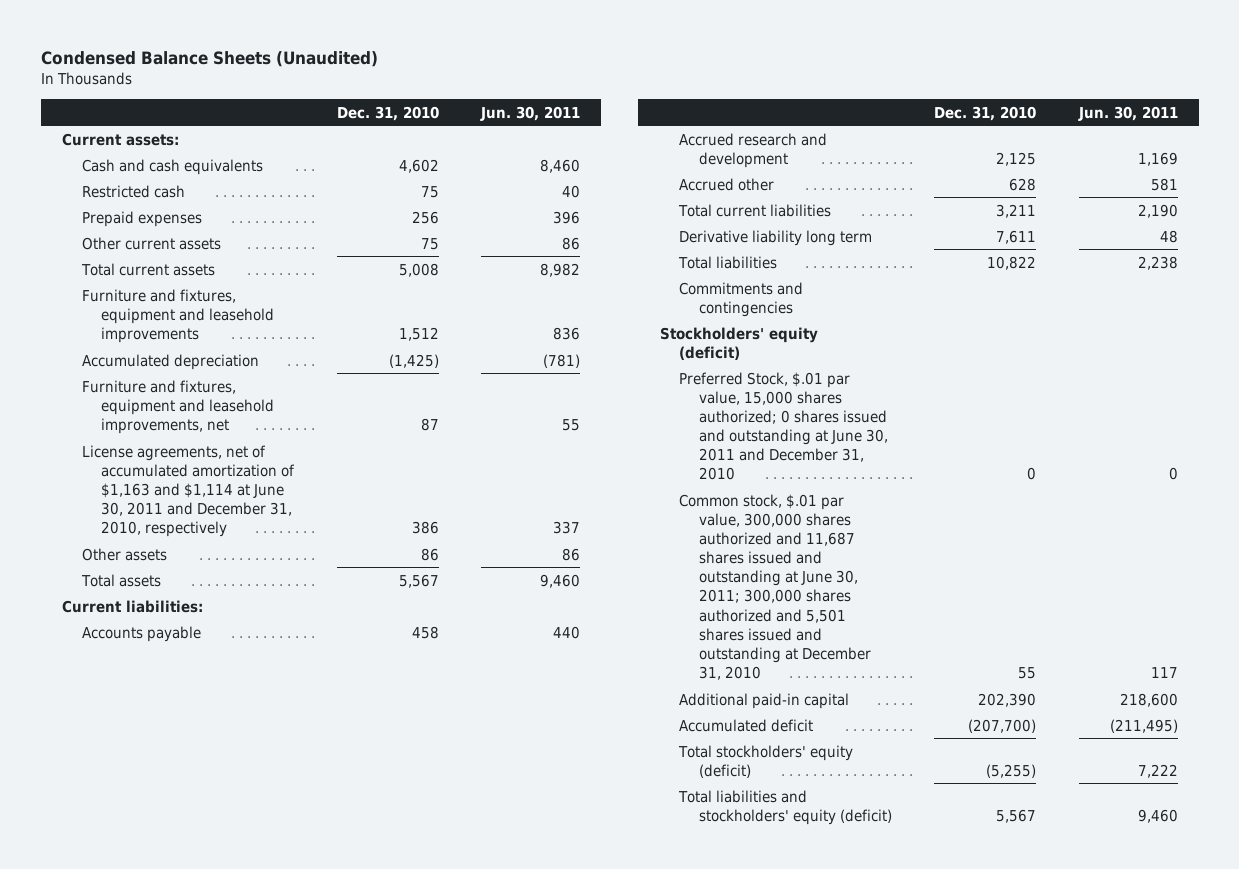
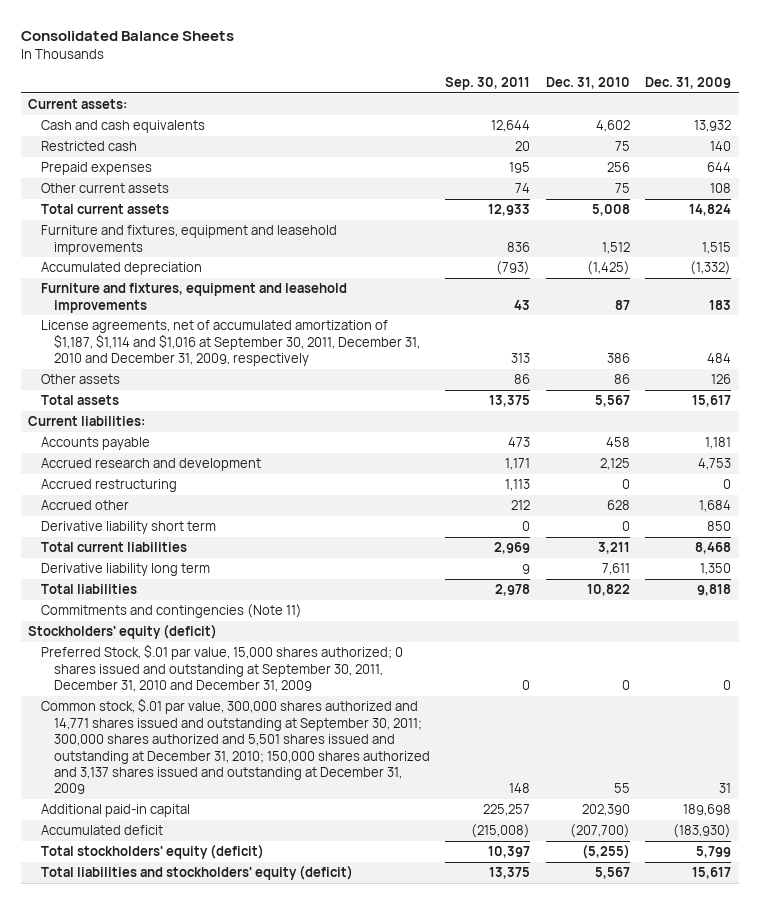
- Condensed Balance Sheets (Unaudited)
+ Consolidated Balance Sheets
- | Dec. 31, 2010 | Jun. 30, 2011
+ | Sep. 30, 2011 | Dec. 31, 2010 | Dec. 31, 2009
- Furniture and fixtures, equipment and leasehold improvements, net | 87 | 55
- License agreements, net of accumulated amortization of $1,163 and $1,114 at June 30, 2011 and December 31, 2010, respectively | 386 | 337
+ Furniture and fixtures, equipment and leasehold improvements | 43 | 87 | 183
+ License agreements, net of accumulated amortization of $1,187, $1,114 and $1,016 at September 30, 2011, December 31, 2010 and December 31, 2009, respectively | 313 | 386 | 484
+ Accrued restructuring | 1,113 | 0 | 0
+ Derivative liability short term | 0 | 0 | 850
- Commitments and contingencies
+ Commitments and contingencies (Note 11)
- Preferred Stock, $.01 par value, 15,000 shares authorized; 0 shares issued and outstanding at June 30, 2011 and December 31, 2010 | 0 | 0
- Common stock, $.01 par value, 300,000 shares authorized and 11,687 shares issued and outstanding at June 30, 2011; 300,000 shares authorized and 5,501 shares issued and outstanding at December 31, 2010 | 55 | 117
+ Preferred Stock, $.01 par value, 15,000 shares authorized; 0 shares issued and outstanding at September 30, 2011, December 31, 2010 and December 31, 2009 | 0 | 0 | 0
+ Common stock, $.01 par value, 300,000 shares authorized and 14,771 shares issued and outstanding at September 30, 2011; 300,000 shares authorized and 5,501 shares issued and outstanding at December 31, 2010; 150,000 shares authorized and 3,137 shares issued and outstanding at December 31, 2009 | 148 | 55 | 31

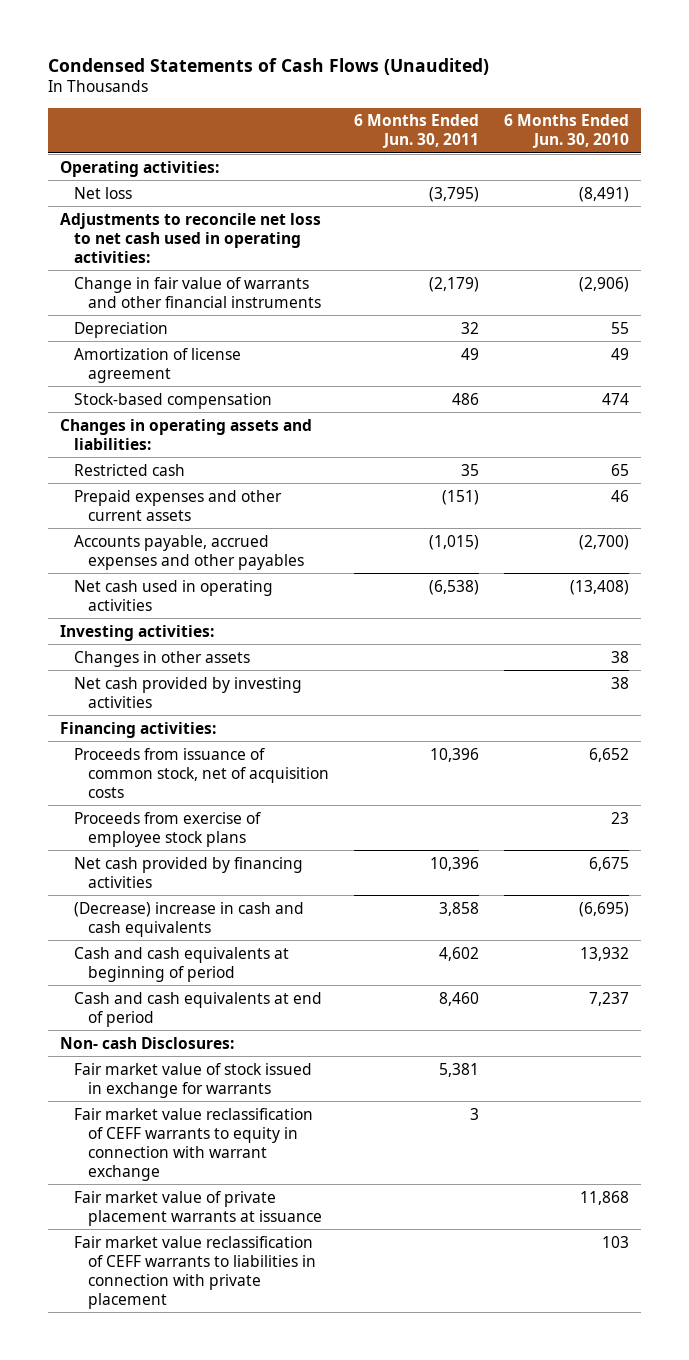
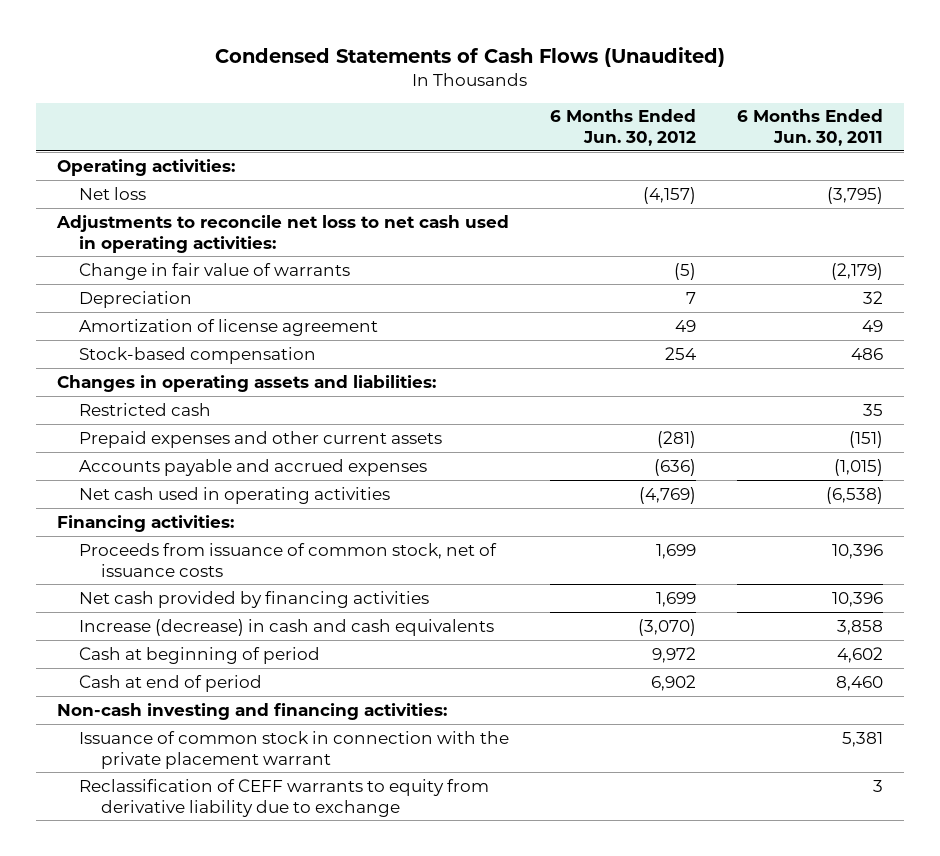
- | 6 Months Ended Jun. 30, 2011 | 6 Months Ended Jun. 30, 2010
+ | 6 Months Ended Jun. 30, 2012 | 6 Months Ended Jun. 30, 2011
- Change in fair value of warrants and other financial instruments | (2,179) | (2,906)
+ Change in fair value of warrants | (5) | (2,179)
- Accounts payable, accrued expenses and other payables | (1,015) | (2,700)
+ Accounts payable and accrued expenses | (636) | (1,015)
- Investing activities:
- Changes in other assets | | 38
- Net cash provided by investing activities | | 38
- Proceeds from issuance of common stock, net of acquisition costs | 10,396 | 6,652
- Proceeds from exercise of employee stock plans | | 23
+ Proceeds from issuance of common stock, net of issuance costs | 1,699 | 10,396
- (Decrease) increase in cash and cash equivalents | 3,858 | (6,695)
- Cash and cash equivalents at beginning of period | 4,602 | 13,932
- Cash and cash equivalents at end of period | 8,460 | 7,237
- Non- cash Disclosures:
- Fair market value of stock issued in exchange for warrants | 5,381 |
- Fair market value reclassification of CEFF warrants to equity in connection with warrant exchange | 3 |
- Fair market value of private placement warrants at issuance | | 11,868
- Fair market value reclassification of CEFF warrants to liabilities in connection with private placement | | 103
+ Increase (decrease) in cash and cash equivalents | (3,070) | 3,858
+ Cash at beginning of period | 9,972 | 4,602
+ Cash at end of period | 6,902 | 8,460
+ Non-cash investing and financing activities:
+ Issuance of common stock in connection with the private placement warrant | | 5,381
+ Reclassification of CEFF warrants to equity from derivative liability due to exchange | | 3

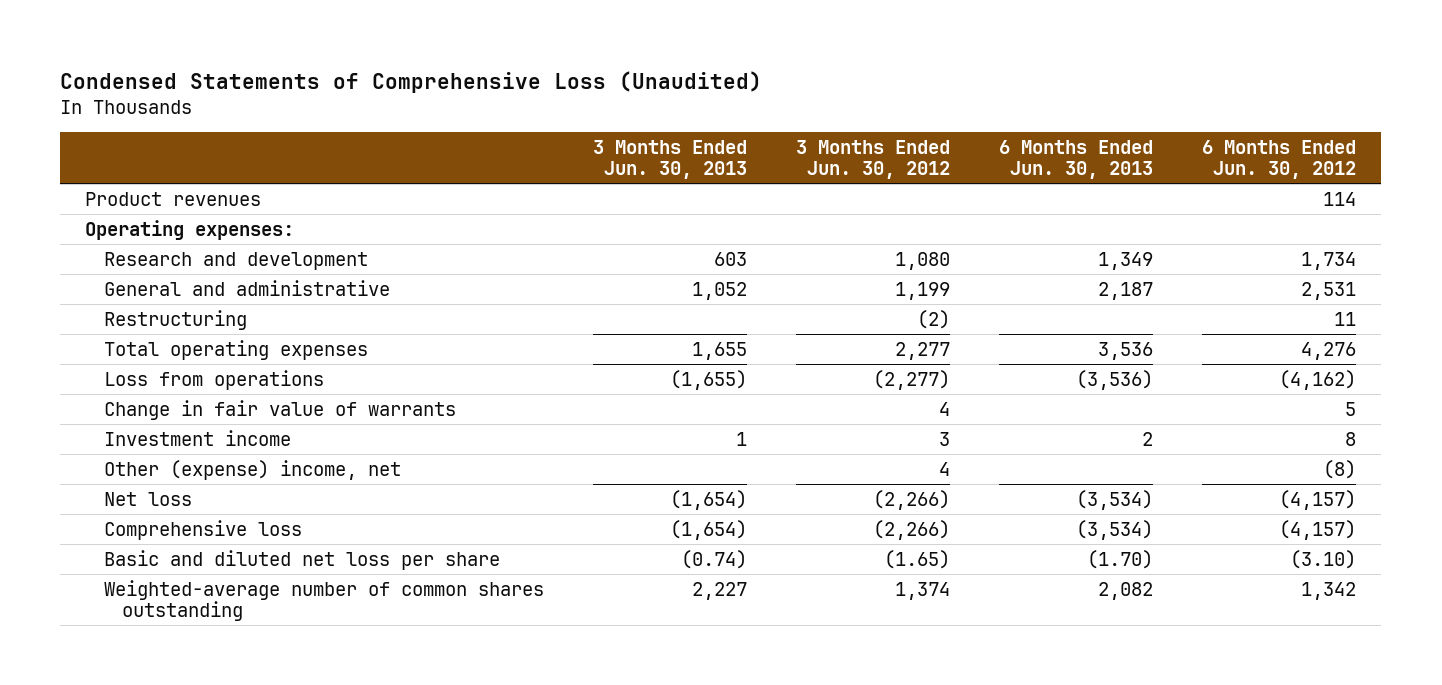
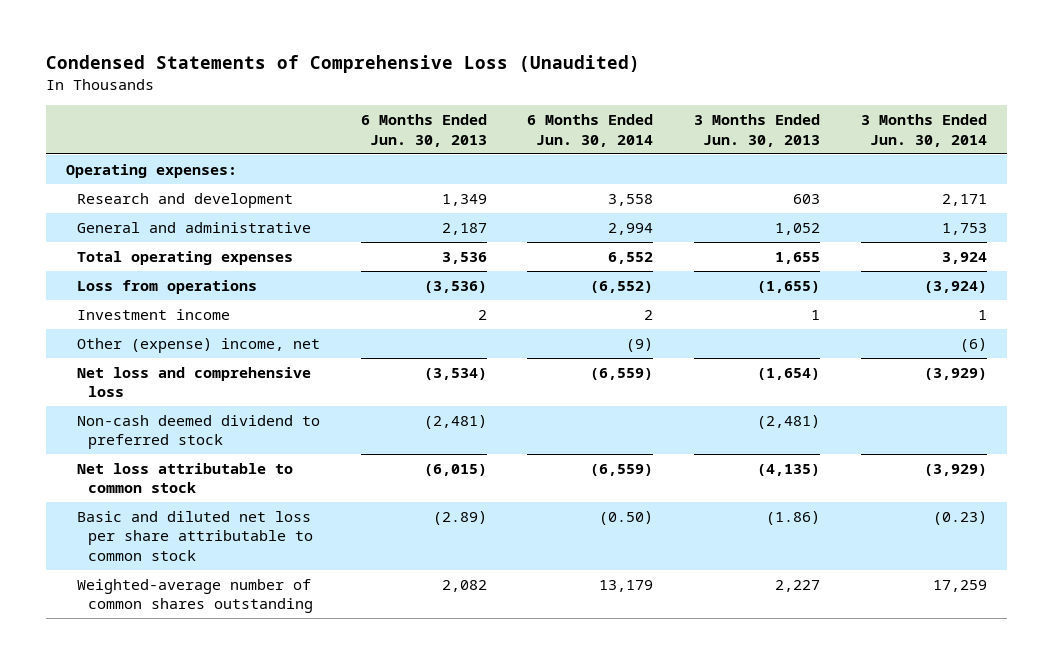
- | 3 Months Ended Jun. 30, 2013 | 3 Months Ended Jun. 30, 2012 | 6 Months Ended Jun. 30, 2013 | 6 Months Ended Jun. 30, 2012
+ | 6 Months Ended Jun. 30, 2013 | 6 Months Ended Jun. 30, 2014 | 3 Months Ended Jun. 30, 2013 | 3 Months Ended Jun. 30, 2014
- Product revenues | | | | 114
- Restructuring | | (2) | | 11
- Change in fair value of warrants | | 4 | | 5
- Net loss | (1,654) | (2,266) | (3,534) | (4,157)
- Comprehensive loss | (1,654) | (2,266) | (3,534) | (4,157)
- Basic and diluted net loss per share | (0.74) | (1.65) | (1.70) | (3.10)
+ Net loss and comprehensive loss | (3,534) | (6,559) | (1,654) | (3,929)
+ Non-cash deemed dividend to preferred stock | (2,481) | | (2,481) |
+ Net loss attributable to common stock | (6,015) | (6,559) | (4,135) | (3,929)
+ Basic and diluted net loss per share attributable to common stock | (2.89) | (0.50) | (1.86) | (0.23)

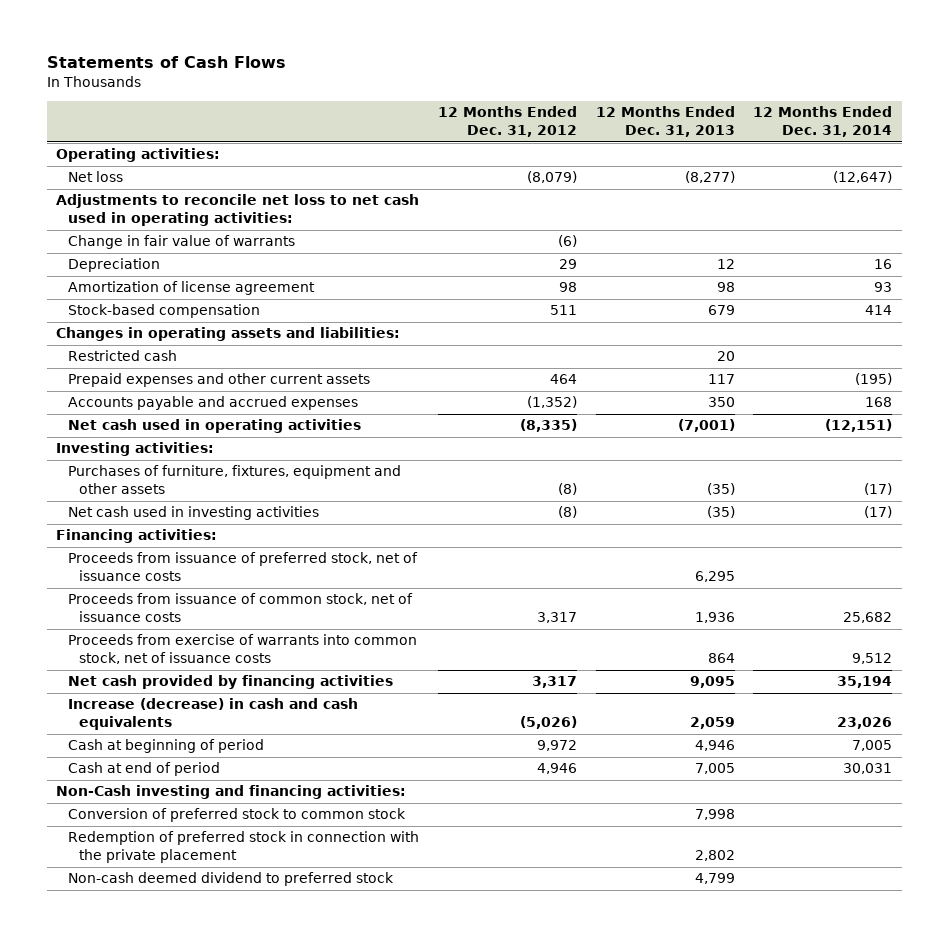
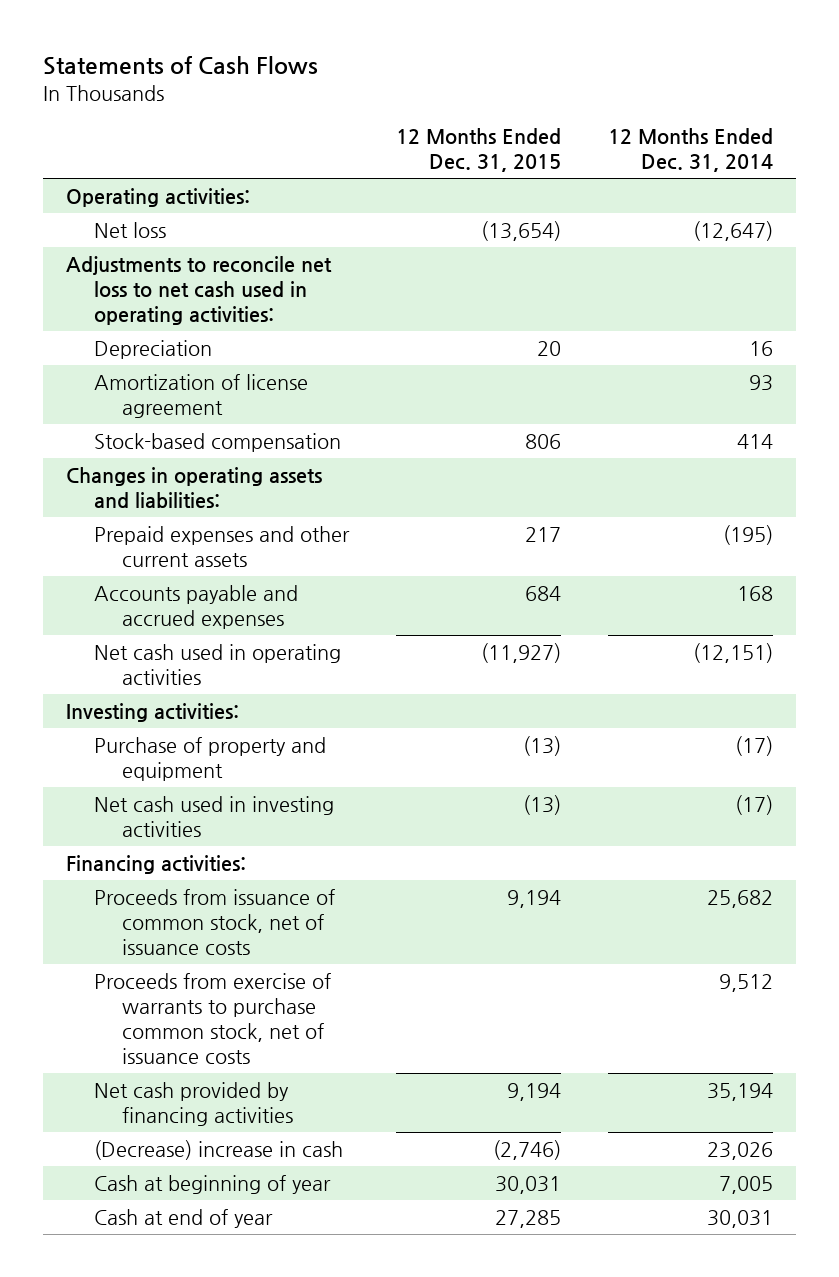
- | 12 Months Ended Dec. 31, 2012 | 12 Months Ended Dec. 31, 2013 | 12 Months Ended Dec. 31, 2014
+ | 12 Months Ended Dec. 31, 2015 | 12 Months Ended Dec. 31, 2014
- Change in fair value of warrants | (6) | |
- Restricted cash | | 20 |
- Purchases of furniture, fixtures, equipment and other assets | (8) | (35) | (17)
+ Purchase of property and equipment | (13) | (17)
- Proceeds from issuance of preferred stock, net of issuance costs | | 6,295 |
- Proceeds from exercise of warrants into common stock, net of issuance costs | | 864 | 9,512
+ Proceeds from exercise of warrants to purchase common stock, net of issuance costs | | 9,512
- Increase (decrease) in cash and cash equivalents | (5,026) | 2,059 | 23,026
- Cash at beginning of period | 9,972 | 4,946 | 7,005
- Cash at end of period | 4,946 | 7,005 | 30,031
- Non-Cash investing and financing activities:
- Conversion of preferred stock to common stock | | 7,998 |
- Redemption of preferred stock in connection with the private placement | | 2,802 |
- Non-cash deemed dividend to preferred stock | | 4,799 |
+ (Decrease) increase in cash | (2,746) | 23,026
+ Cash at beginning of year | 30,031 | 7,005
+ Cash at end of year | 27,285 | 30,031

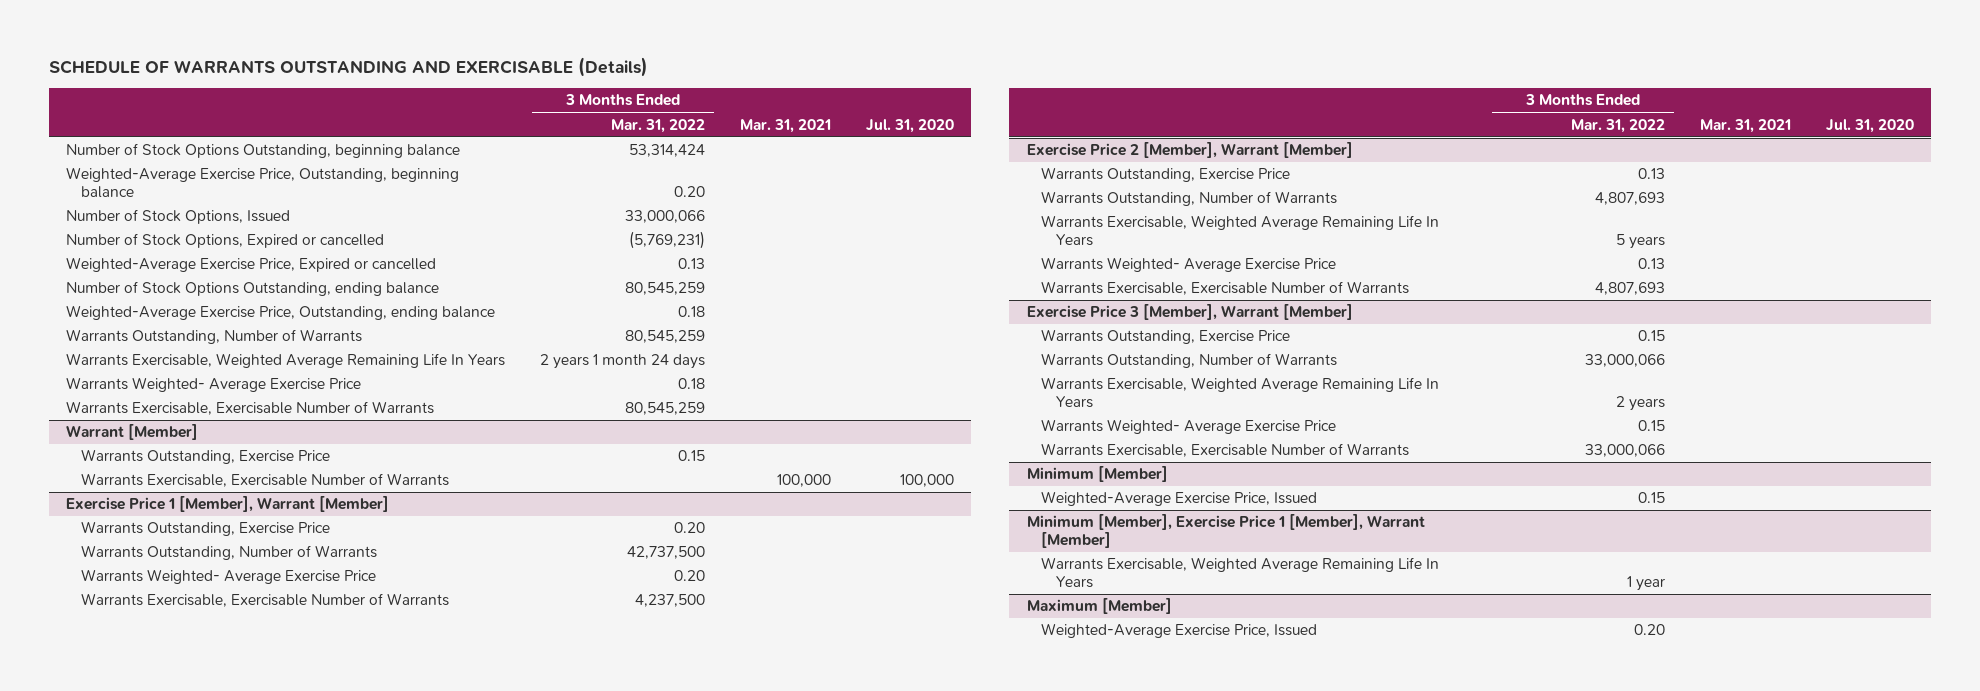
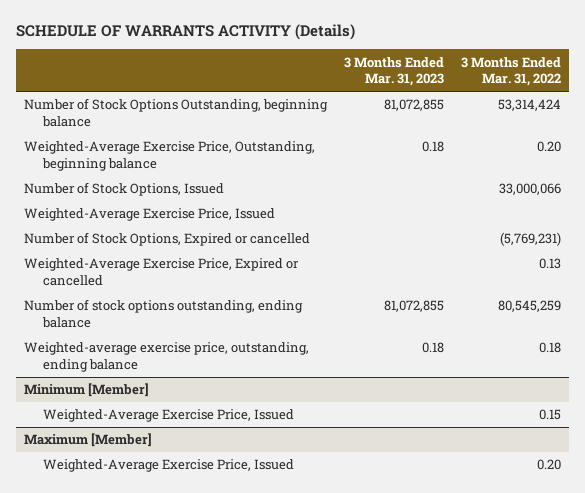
- SCHEDULE OF WARRANTS OUTSTANDING AND EXERCISABLE (Details)
+ SCHEDULE OF WARRANTS ACTIVITY (Details)
- | 3 Months Ended Mar. 31, 2022 | Mar. 31, 2021 | Jul. 31, 2020
+ | 3 Months Ended Mar. 31, 2023 | 3 Months Ended Mar. 31, 2022
+ Weighted-Average Exercise Price, Issued
- Number of Stock Options Outstanding, ending balance | 80,545,259 | |
- Weighted-Average Exercise Price, Outstanding, ending balance | 0.18 | |
- Warrants Outstanding, Number of Warrants | 80,545,259 | |
- Warrants Exercisable, Weighted Average Remaining Life In Years | 2 years 1 month 24 days | |
- Warrants Weighted- Average Exercise Price | 0.18 | |
- Warrants Exercisable, Exercisable Number of Warrants | 80,545,259 | |
- Warrant [Member]
- Warrants Outstanding, Exercise Price | 0.15 | |
- Warrants Exercisable, Exercisable Number of Warrants | | 100,000 | 100,000
- Exercise Price 1 [Member], Warrant [Member]
- Warrants Outstanding, Exercise Price | 0.20 | |
- Warrants Outstanding, Number of Warrants | 42,737,500 | |
- Warrants Weighted- Average Exercise Price | 0.20 | |
- Warrants Exercisable, Exercisable Number of Warrants | 4,237,500 | |
- Exercise Price 2 [Member], Warrant [Member]
- Warrants Outstanding, Exercise Price | 0.13 | |
- Warrants Outstanding, Number of Warrants | 4,807,693 | |
- Warrants Exercisable, Weighted Average Remaining Life In Years | 5 years | |
- Warrants Weighted- Average Exercise Price | 0.13 | |
- Warrants Exercisable, Exercisable Number of Warrants | 4,807,693 | |
- Exercise Price 3 [Member], Warrant [Member]
- Warrants Outstanding, Exercise Price | 0.15 | |
- Warrants Outstanding, Number of Warrants | 33,000,066 | |
- Warrants Exercisable, Weighted Average Remaining Life In Years | 2 years | |
- Warrants Weighted- Average Exercise Price | 0.15 | |
- Warrants Exercisable, Exercisable Number of Warrants | 33,000,066 | |
+ Number of stock options outstanding, ending balance | 81,072,855 | 80,545,259
+ Weighted-average exercise price, outstanding, ending balance | 0.18 | 0.18
- Minimum [Member], Exercise Price 1 [Member], Warrant [Member]
- Warrants Exercisable, Weighted Average Remaining Life In Years | 1 year | |

